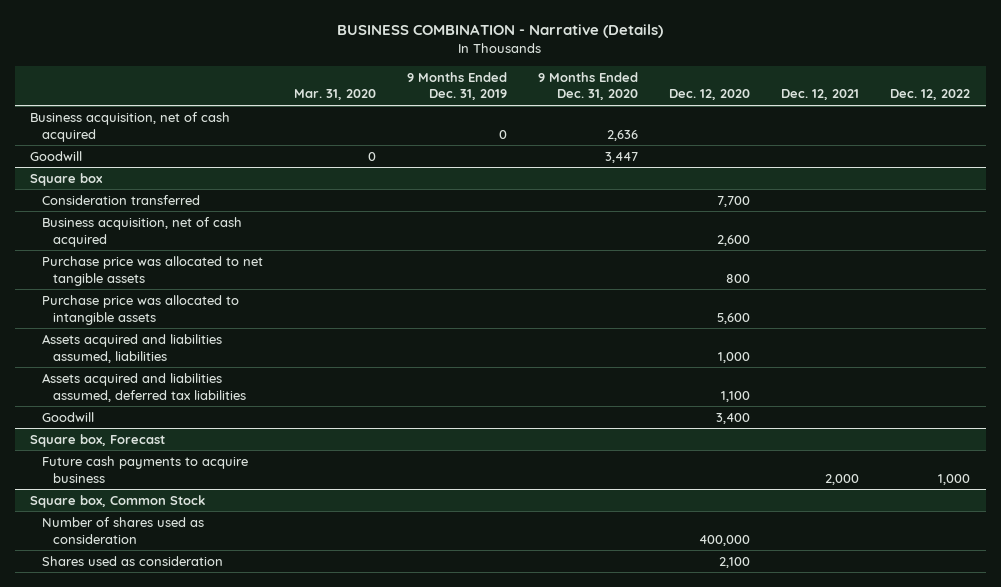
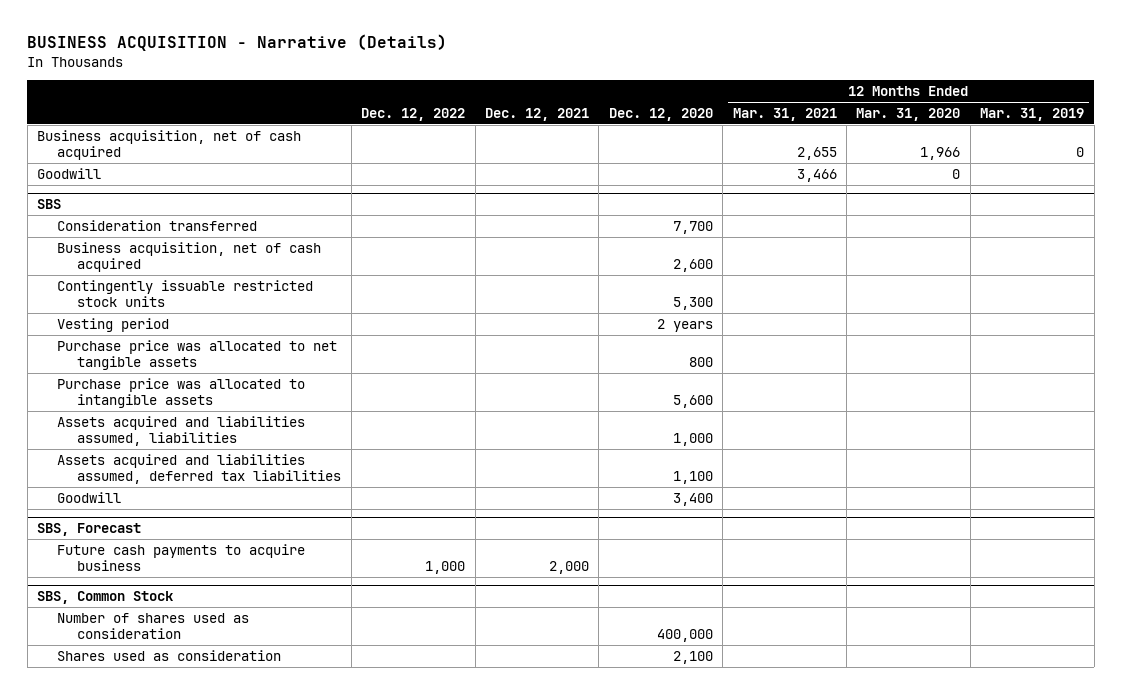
- BUSINESS COMBINATION - Narrative (Details)
+ BUSINESS ACQUISITION - Narrative (Details)
- | Mar. 31, 2020 | 9 Months Ended Dec. 31, 2019 | 9 Months Ended Dec. 31, 2020 | Dec. 12, 2020 | Dec. 12, 2021 | Dec. 12, 2022
+ | Dec. 12, 2022 | Dec. 12, 2021 | Dec. 12, 2020 | 12 Months Ended Mar. 31, 2021 | 12 Months Ended Mar. 31, 2020 | 12 Months Ended Mar. 31, 2019
- Square box
+ SBS
+ Contingently issuable restricted stock units | | | 5,300 | | |
+ Vesting period | | | 2 years | | |
- Square box, Forecast
+ SBS, Forecast
- Square box, Common Stock
+ SBS, Common Stock

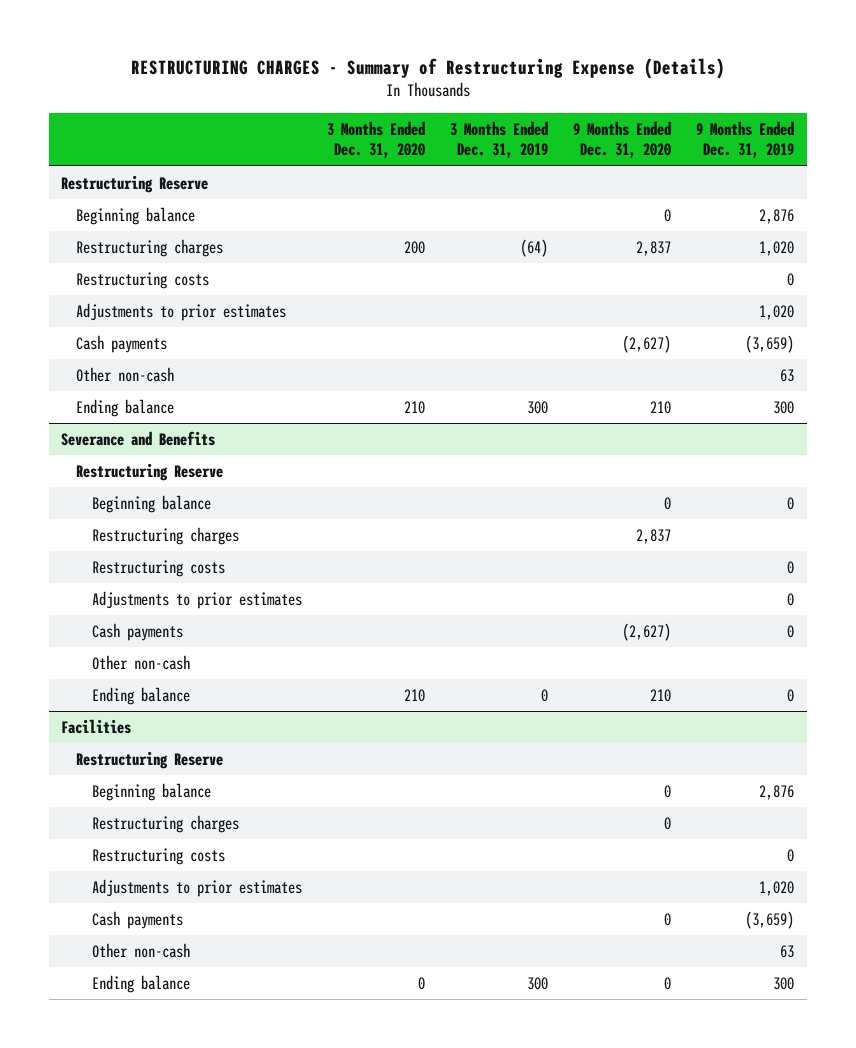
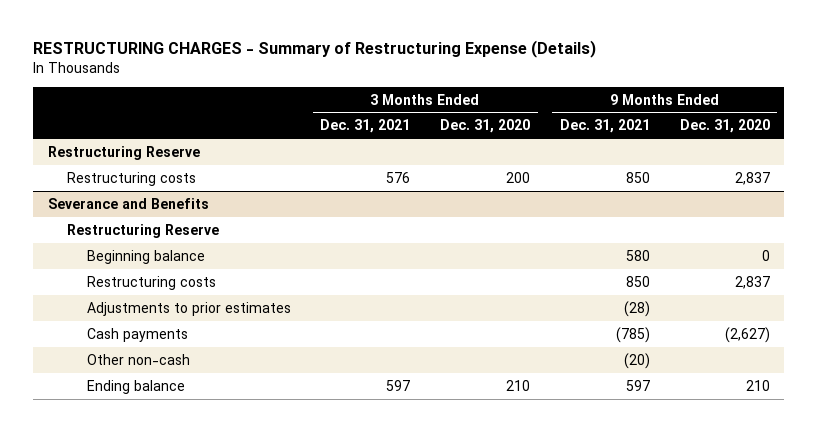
- | 3 Months Ended Dec. 31, 2020 | 3 Months Ended Dec. 31, 2019 | 9 Months Ended Dec. 31, 2020 | 9 Months Ended Dec. 31, 2019
+ | 3 Months Ended Dec. 31, 2021 | 3 Months Ended Dec. 31, 2020 | 9 Months Ended Dec. 31, 2021 | 9 Months Ended Dec. 31, 2020
- Beginning balance | | | 0 | 2,876
- Restructuring charges | 200 | (64) | 2,837 | 1,020
- Restructuring costs | | | | 0
- Adjustments to prior estimates | | | | 1,020
- Cash payments | | | (2,627) | (3,659)
- Other non-cash | | | | 63
- Ending balance | 210 | 300 | 210 | 300
+ Restructuring costs | 576 | 200 | 850 | 2,837
@ Severance and Benefits
- Restructuring charges | | | 2,837 |
- Restructuring costs | | | | 0
+ Restructuring costs | | | 850 | 2,837
- Facilities
- Restructuring Reserve
- Beginning balance | | | 0 | 2,876
- Restructuring charges | | | 0 |
- Restructuring costs | | | | 0
- Adjustments to prior estimates | | | | 1,020
- Cash payments | | | 0 | (3,659)
- Other non-cash | | | | 63
- Ending balance | 0 | 300 | 0 | 300

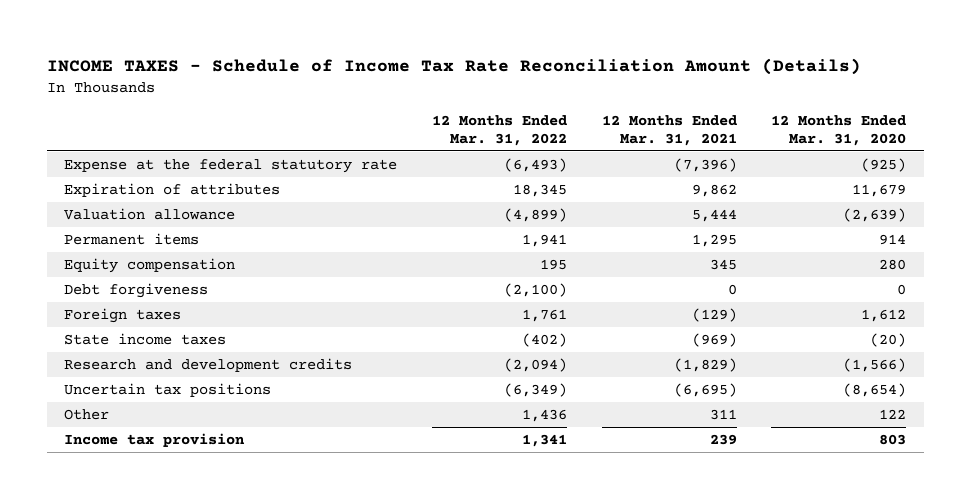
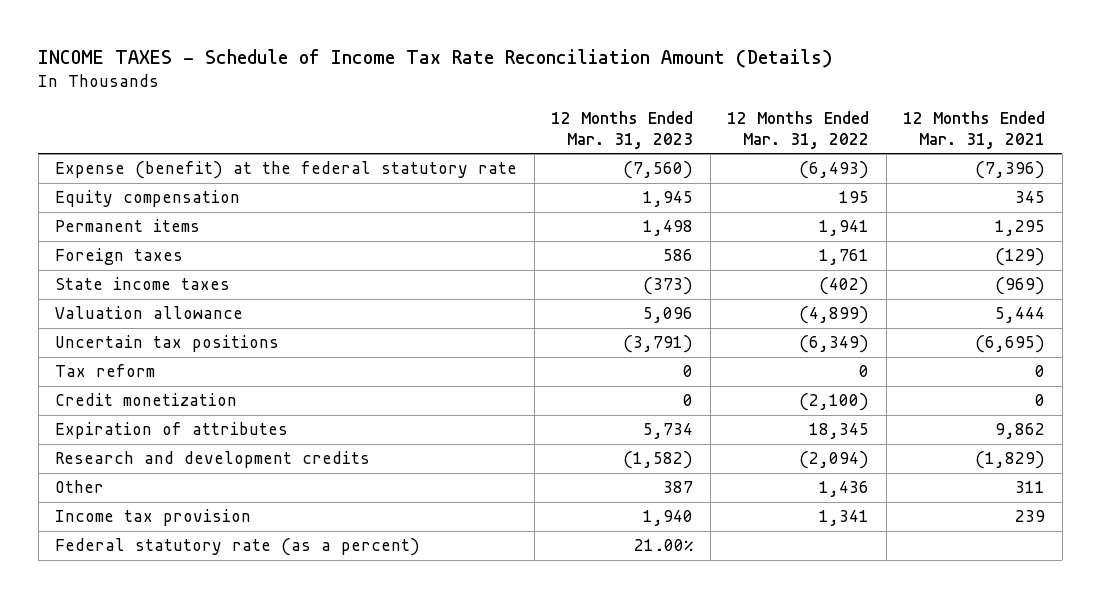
- | 12 Months Ended Mar. 31, 2022 | 12 Months Ended Mar. 31, 2021 | 12 Months Ended Mar. 31, 2020
+ | 12 Months Ended Mar. 31, 2023 | 12 Months Ended Mar. 31, 2022 | 12 Months Ended Mar. 31, 2021
- Expense at the federal statutory rate | (6,493) | (7,396) | (925)
+ Expense (benefit) at the federal statutory rate | (7,560) | (6,493) | (7,396)
- Debt forgiveness | (2,100) | 0 | 0
moved down: Permanent items | 1,498 | 1,941 | 1,295
moved down: Valuation allowance | 5,096 | (4,899) | 5,444
+ Tax reform | 0 | 0 | 0
+ Credit monetization | 0 | (2,100) | 0
moved down: Expiration of attributes | 5,734 | 18,345 | 9,862
moved down: Research and development credits | (1,582) | (2,094) | (1,829)
+ Federal statutory rate (as a percent) | 21.00% | |

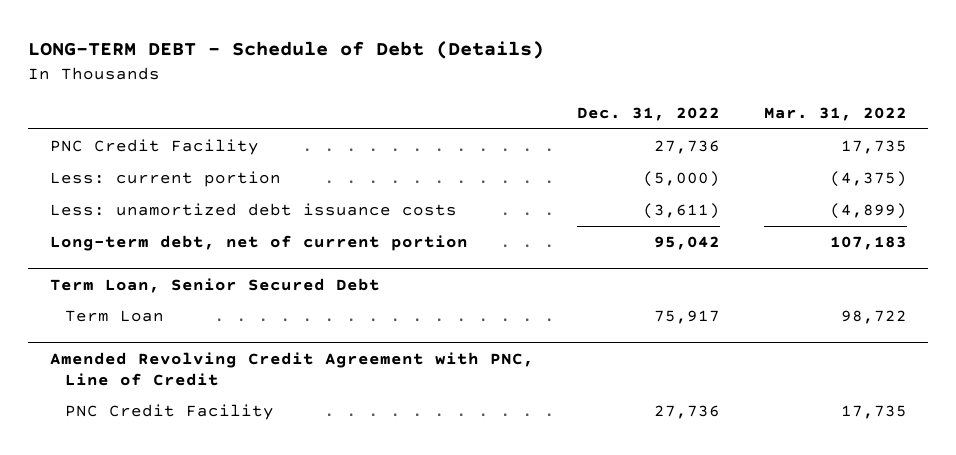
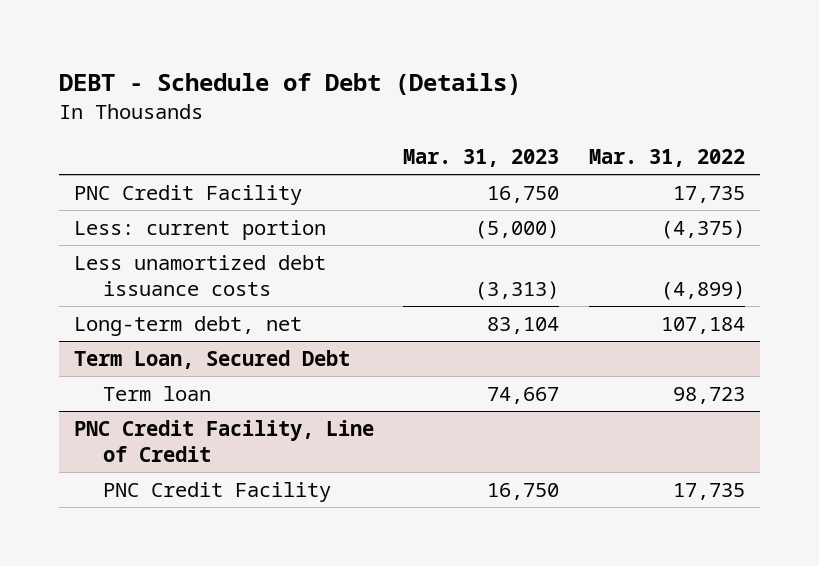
- LONG-TERM DEBT - Schedule of Debt (Details)
+ DEBT - Schedule of Debt (Details)
- | Dec. 31, 2022 | Mar. 31, 2022
+ | Mar. 31, 2023 | Mar. 31, 2022
- Less: unamortized debt issuance costs | (3,611) | (4,899)
- Long-term debt, net of current portion | 95,042 | 107,183
- Term Loan, Senior Secured Debt
- Term Loan | 75,917 | 98,722
- Amended Revolving Credit Agreement with PNC, Line of Credit
+ Less unamortized debt issuance costs | (3,313) | (4,899)
+ Long-term debt, net | 83,104 | 107,184
+ Term Loan, Secured Debt
+ Term loan | 74,667 | 98,723
+ PNC Credit Facility, Line of Credit

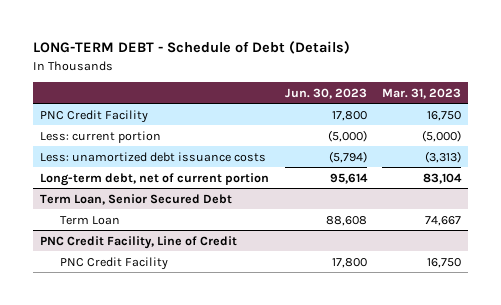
- DEBT - Schedule of Debt (Details)
+ LONG-TERM DEBT - Schedule of Debt (Details)
- | Mar. 31, 2023 | Mar. 31, 2022
+ | Jun. 30, 2023 | Mar. 31, 2023
- Less unamortized debt issuance costs | (3,313) | (4,899)
- Long-term debt, net | 83,104 | 107,184
- Term Loan, Secured Debt
- Term loan | 74,667 | 98,723
+ Less: unamortized debt issuance costs | (5,794) | (3,313)
+ Long-term debt, net of current portion | 95,614 | 83,104
+ Term Loan, Senior Secured Debt
+ Term Loan | 88,608 | 74,667

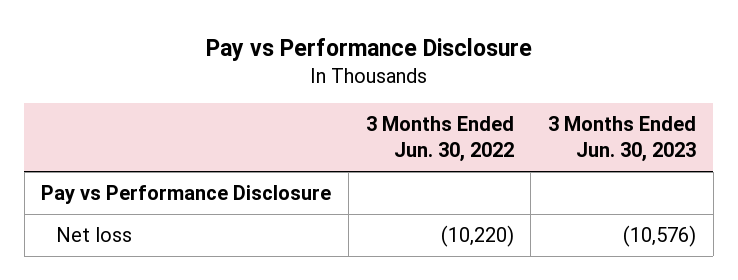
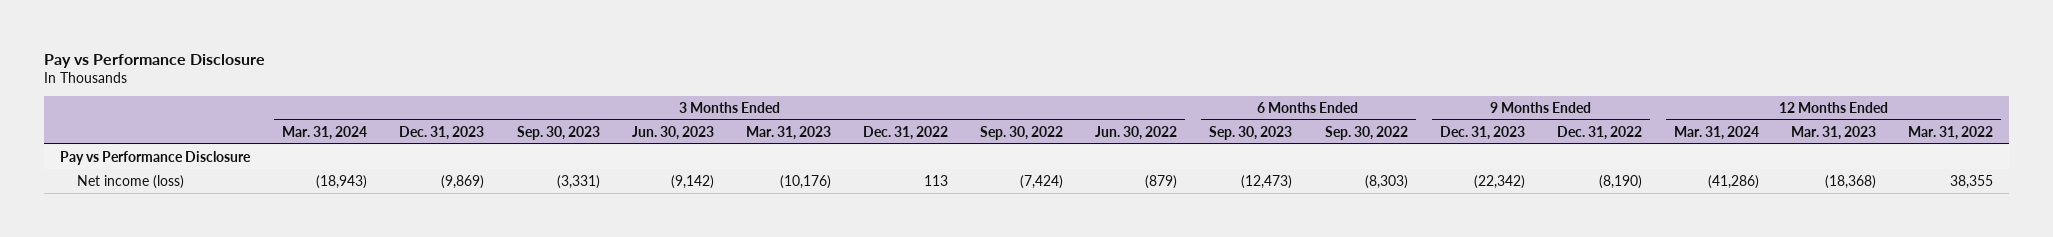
- | 3 Months Ended Jun. 30, 2022 | 3 Months Ended Jun. 30, 2023
+ | 3 Months Ended Mar. 31, 2024 | 3 Months Ended Dec. 31, 2023 | 3 Months Ended Sep. 30, 2023 | 3 Months Ended Jun. 30, 2023 | 3 Months Ended Mar. 31, 2023 | 3 Months Ended Dec. 31, 2022 | 3 Months Ended Sep. 30, 2022 | 3 Months Ended Jun. 30, 2022 | 6 Months Ended Sep. 30, 2023 | 6 Months Ended Sep. 30, 2022 | 9 Months Ended Dec. 31, 2023 | 9 Months Ended Dec. 31, 2022 | 12 Months Ended Mar. 31, 2024 | 12 Months Ended Mar. 31, 2023 | 12 Months Ended Mar. 31, 2022
- Net loss | (10,220) | (10,576)
+ Net income (loss) | (18,943) | (9,869) | (3,331) | (9,142) | (10,176) | 113 | (7,424) | (879) | (12,473) | (8,303) | (22,342) | (8,190) | (41,286) | (18,368) | 38,355

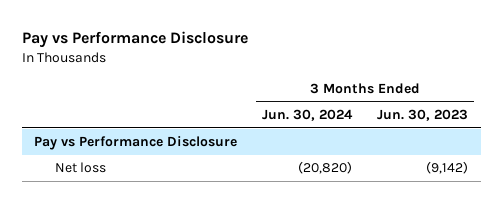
- | 3 Months Ended Mar. 31, 2024 | 3 Months Ended Dec. 31, 2023 | 3 Months Ended Sep. 30, 2023 | 3 Months Ended Jun. 30, 2023 | 3 Months Ended Mar. 31, 2023 | 3 Months Ended Dec. 31, 2022 | 3 Months Ended Sep. 30, 2022 | 3 Months Ended Jun. 30, 2022 | 6 Months Ended Sep. 30, 2023 | 6 Months Ended Sep. 30, 2022 | 9 Months Ended Dec. 31, 2023 | 9 Months Ended Dec. 31, 2022 | 12 Months Ended Mar. 31, 2024 | 12 Months Ended Mar. 31, 2023 | 12 Months Ended Mar. 31, 2022
+ | 3 Months Ended Jun. 30, 2024 | 3 Months Ended Jun. 30, 2023
- Net income (loss) | (18,943) | (9,869) | (3,331) | (9,142) | (10,176) | 113 | (7,424) | (879) | (12,473) | (8,303) | (22,342) | (8,190) | (41,286) | (18,368) | 38,355
+ Net loss | (20,820) | (9,142)

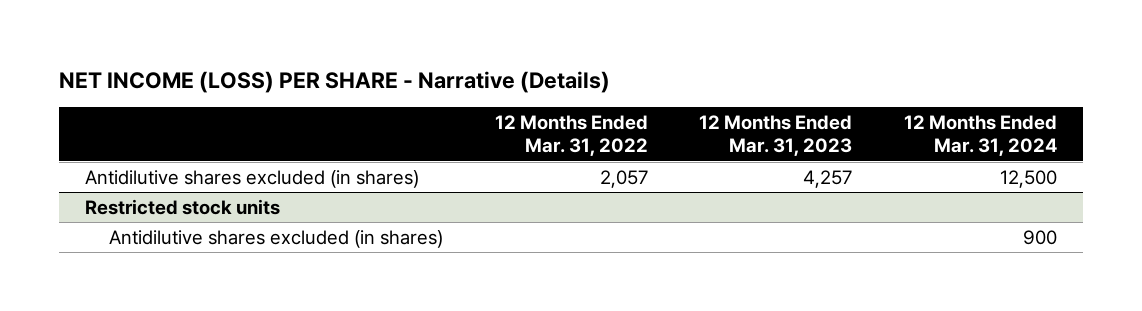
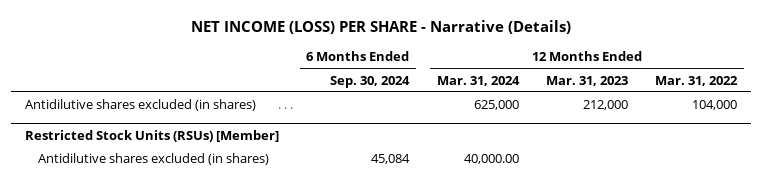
- | 12 Months Ended Mar. 31, 2022 | 12 Months Ended Mar. 31, 2023 | 12 Months Ended Mar. 31, 2024
+ | 6 Months Ended Sep. 30, 2024 | 12 Months Ended Mar. 31, 2024 | 12 Months Ended Mar. 31, 2023 | 12 Months Ended Mar. 31, 2022
- Antidilutive shares excluded (in shares) | 2,057 | 4,257 | 12,500
- Restricted stock units
- Antidilutive shares excluded (in shares) | | | 900
+ Antidilutive shares excluded (in shares) | | 625,000 | 212,000 | 104,000
+ Restricted Stock Units (RSUs) [Member]
+ Antidilutive shares excluded (in shares) | 45,084 | 40,000.00 | |

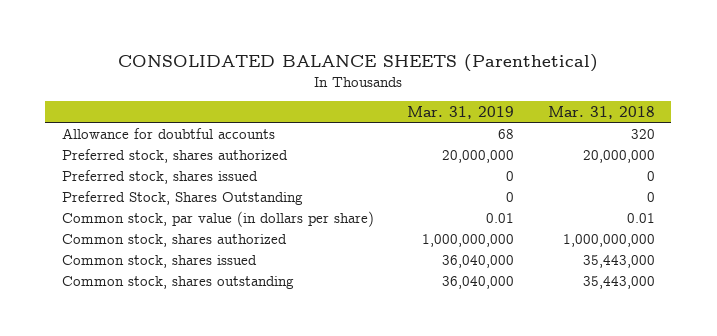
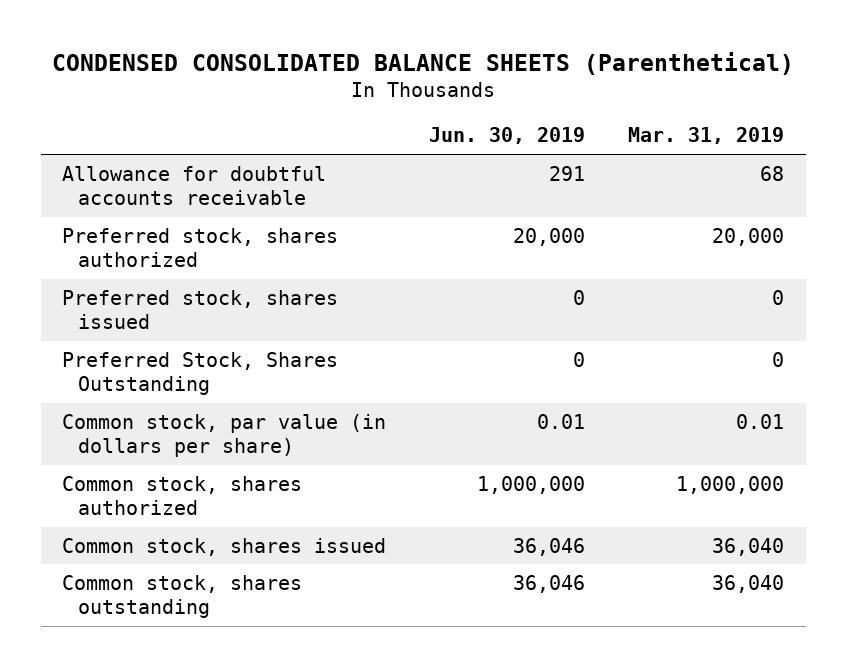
- CONSOLIDATED BALANCE SHEETS (Parenthetical)
+ CONDENSED CONSOLIDATED BALANCE SHEETS (Parenthetical)
- | Mar. 31, 2019 | Mar. 31, 2018
+ | Jun. 30, 2019 | Mar. 31, 2019
- Allowance for doubtful accounts | 68 | 320
- Preferred stock, shares authorized | 20,000,000 | 20,000,000
+ Allowance for doubtful accounts receivable | 291 | 68
+ Preferred stock, shares authorized | 20,000 | 20,000
- Common stock, shares authorized | 1,000,000,000 | 1,000,000,000
- Common stock, shares issued | 36,040,000 | 35,443,000
- Common stock, shares outstanding | 36,040,000 | 35,443,000
+ Common stock, shares authorized | 1,000,000 | 1,000,000
+ Common stock, shares issued | 36,046 | 36,040
+ Common stock, shares outstanding | 36,046 | 36,040

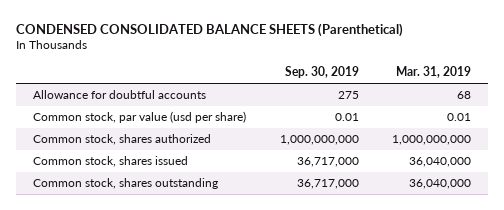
- | Jun. 30, 2019 | Mar. 31, 2019
+ | Sep. 30, 2019 | Mar. 31, 2019
- Allowance for doubtful accounts receivable | 291 | 68
- Preferred stock, shares authorized | 20,000 | 20,000
- Preferred stock, shares issued | 0 | 0
- Preferred Stock, Shares Outstanding | 0 | 0
- Common stock, par value (in dollars per share) | 0.01 | 0.01
- Common stock, shares authorized | 1,000,000 | 1,000,000
- Common stock, shares issued | 36,046 | 36,040
- Common stock, shares outstanding | 36,046 | 36,040
+ Allowance for doubtful accounts | 275 | 68
+ Common stock, par value (usd per share) | 0.01 | 0.01
+ Common stock, shares authorized | 1,000,000,000 | 1,000,000,000
+ Common stock, shares issued | 36,717,000 | 36,040,000
+ Common stock, shares outstanding | 36,717,000 | 36,040,000

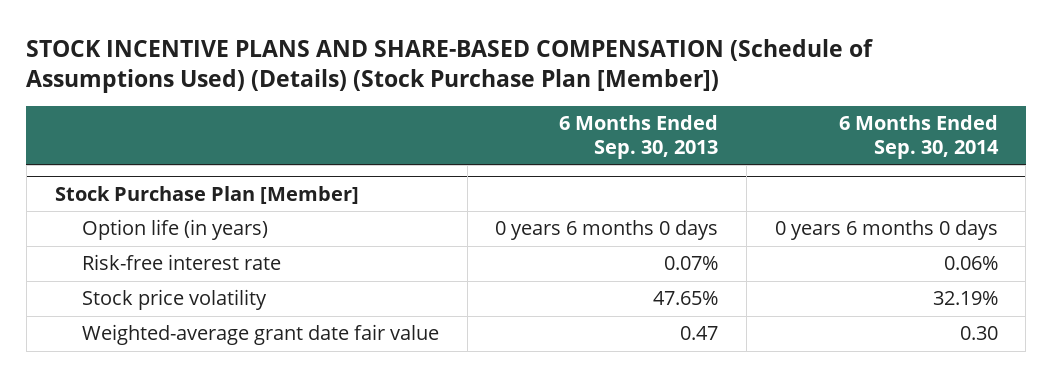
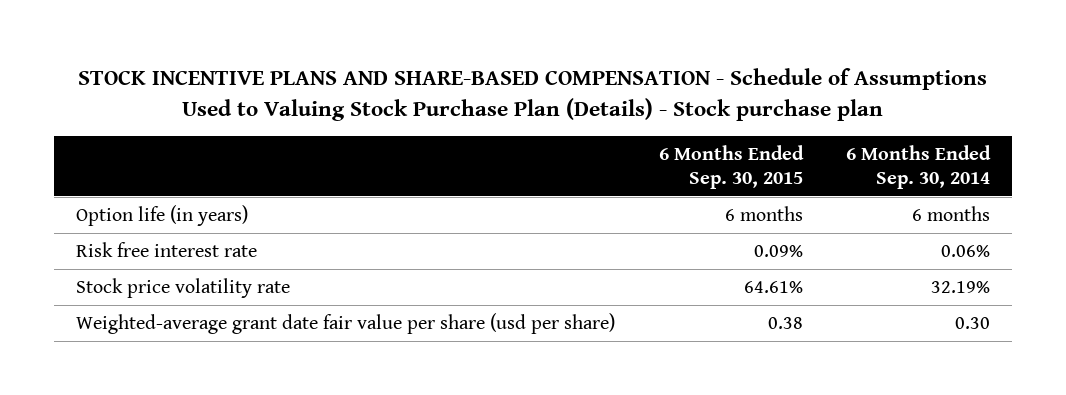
- STOCK INCENTIVE PLANS AND SHARE-BASED COMPENSATION (Schedule of Assumptions Used) (Details) (Stock Purchase Plan [Member])
+ STOCK INCENTIVE PLANS AND SHARE-BASED COMPENSATION - Schedule of Assumptions Used to Valuing Stock Purchase Plan (Details) - Stock purchase plan
- | 6 Months Ended Sep. 30, 2013 | 6 Months Ended Sep. 30, 2014
+ | 6 Months Ended Sep. 30, 2015 | 6 Months Ended Sep. 30, 2014
- Stock Purchase Plan [Member]
- Option life (in years) | 0 years 6 months 0 days | 0 years 6 months 0 days
- Risk-free interest rate | 0.07% | 0.06%
- Stock price volatility | 47.65% | 32.19%
- Weighted-average grant date fair value | 0.47 | 0.30
+ Option life (in years) | 6 months | 6 months
+ Risk free interest rate | 0.09% | 0.06%
+ Stock price volatility rate | 64.61% | 32.19%
+ Weighted-average grant date fair value per share (usd per share) | 0.38 | 0.30

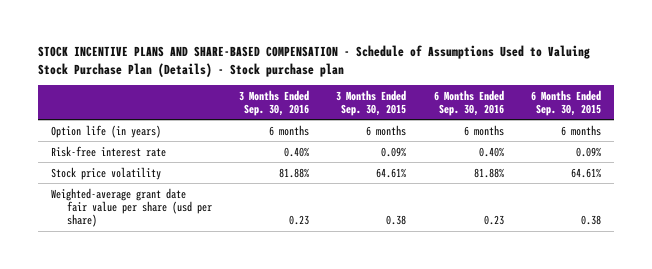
- | 6 Months Ended Sep. 30, 2015 | 6 Months Ended Sep. 30, 2014
+ | 3 Months Ended Sep. 30, 2016 | 3 Months Ended Sep. 30, 2015 | 6 Months Ended Sep. 30, 2016 | 6 Months Ended Sep. 30, 2015
- Risk free interest rate | 0.09% | 0.06%
- Stock price volatility rate | 64.61% | 32.19%
+ Risk-free interest rate | 0.40% | 0.09% | 0.40% | 0.09%
+ Stock price volatility | 81.88% | 64.61% | 81.88% | 64.61%

